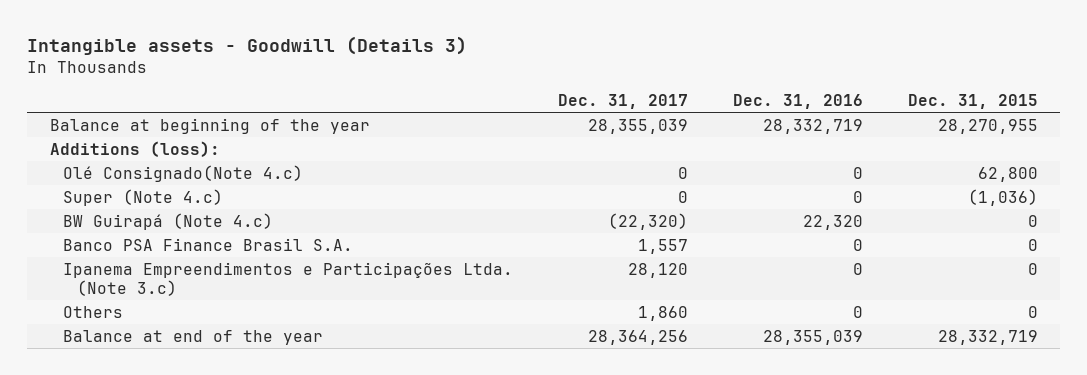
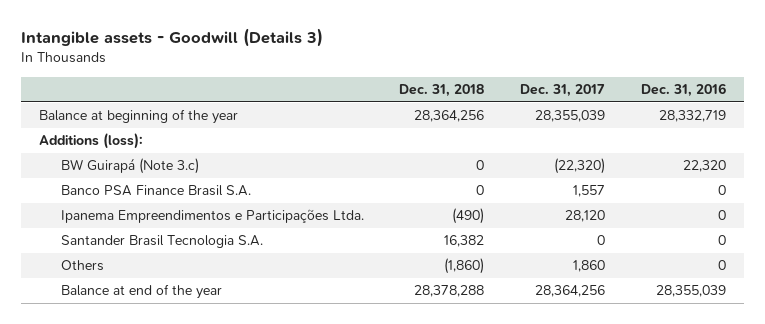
- | Dec. 31, 2017 | Dec. 31, 2016 | Dec. 31, 2015
+ | Dec. 31, 2018 | Dec. 31, 2017 | Dec. 31, 2016
- Olé Consignado(Note 4.c) | 0 | 0 | 62,800
- Super (Note 4.c) | 0 | 0 | (1,036)
- BW Guirapá (Note 4.c) | (22,320) | 22,320 | 0
+ BW Guirapá (Note 3.c) | 0 | (22,320) | 22,320
- Ipanema Empreendimentos e Participações Ltda. (Note 3.c) | 28,120 | 0 | 0
+ Ipanema Empreendimentos e Participações Ltda. | (490) | 28,120 | 0
+ Santander Brasil Tecnologia S.A. | 16,382 | 0 | 0

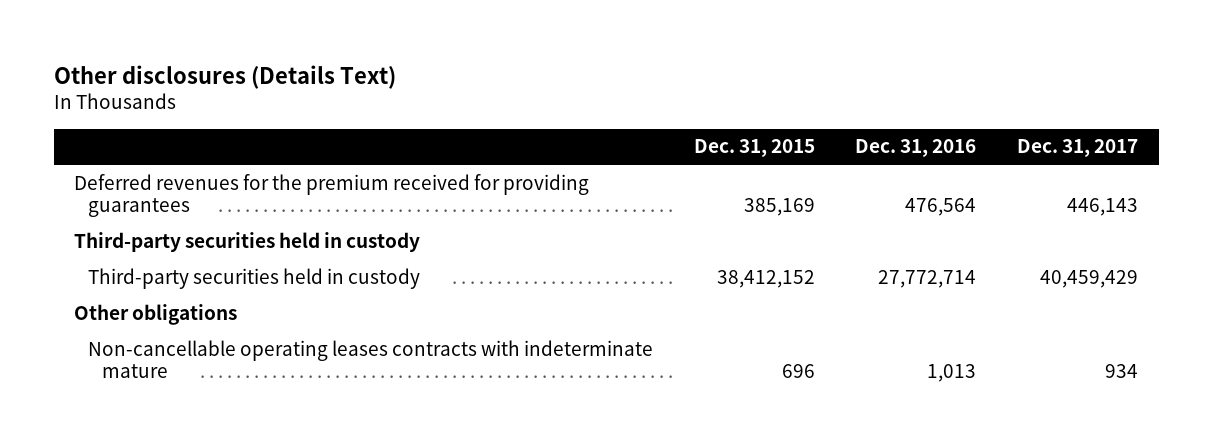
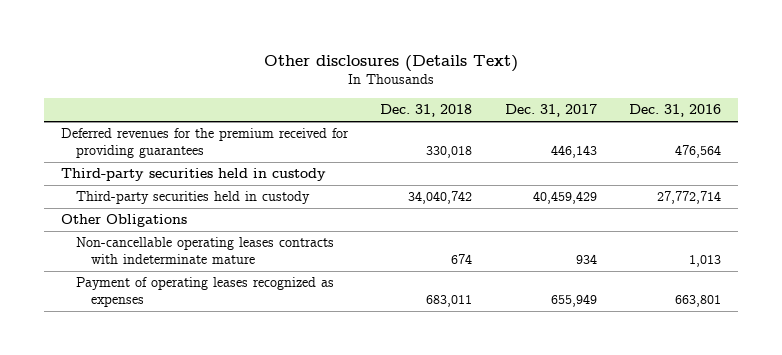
- | Dec. 31, 2015 | Dec. 31, 2016 | Dec. 31, 2017
+ | Dec. 31, 2018 | Dec. 31, 2017 | Dec. 31, 2016
- Other obligations
+ Other Obligations
+ Payment of operating leases recognized as expenses | 683,011 | 655,949 | 663,801

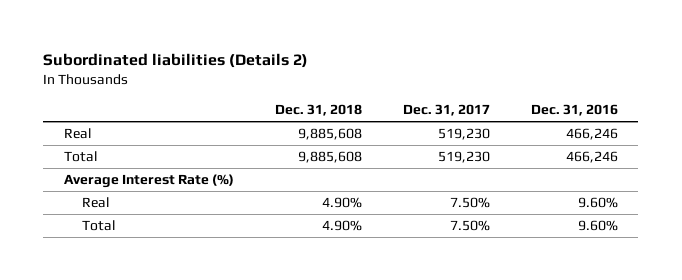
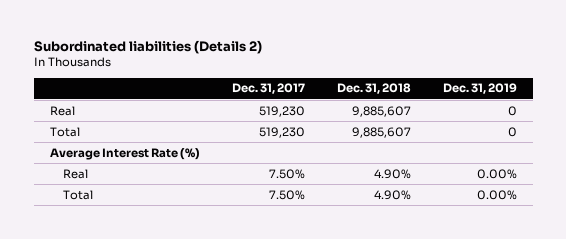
- | Dec. 31, 2018 | Dec. 31, 2017 | Dec. 31, 2016
+ | Dec. 31, 2017 | Dec. 31, 2018 | Dec. 31, 2019
- Real | 9,885,608 | 519,230 | 466,246
- Total | 9,885,608 | 519,230 | 466,246
+ Real | 519,230 | 9,885,607 | 0
+ Total | 519,230 | 9,885,607 | 0

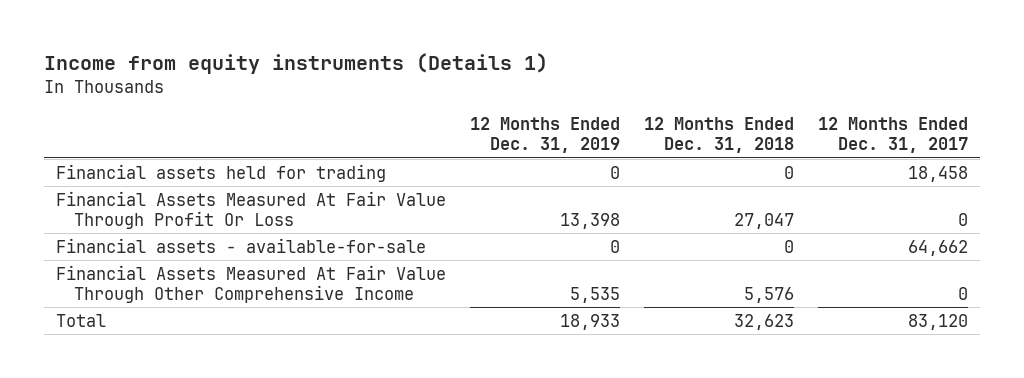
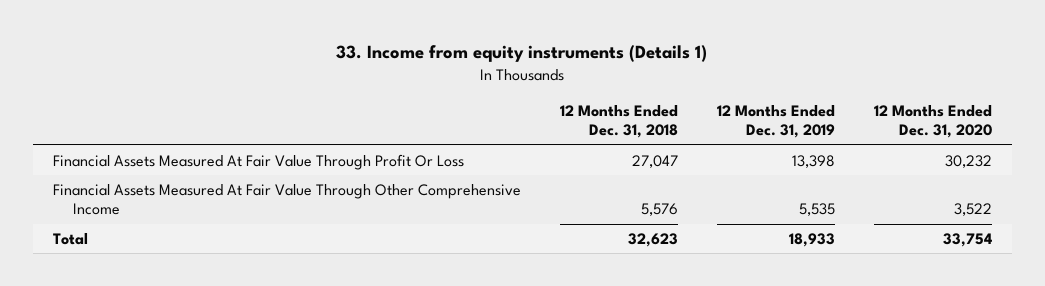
- Income from equity instruments (Details 1)
+ 33. Income from equity instruments (Details 1)
- | 12 Months Ended Dec. 31, 2019 | 12 Months Ended Dec. 31, 2018 | 12 Months Ended Dec. 31, 2017
+ | 12 Months Ended Dec. 31, 2018 | 12 Months Ended Dec. 31, 2019 | 12 Months Ended Dec. 31, 2020
- Financial assets held for trading | 0 | 0 | 18,458
- Financial assets - available-for-sale | 0 | 0 | 64,662

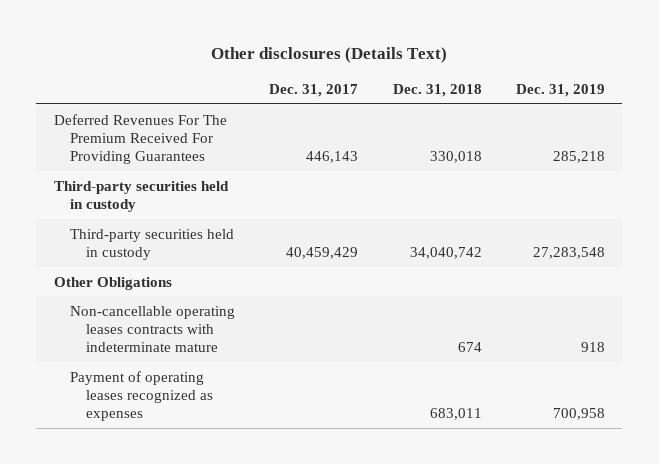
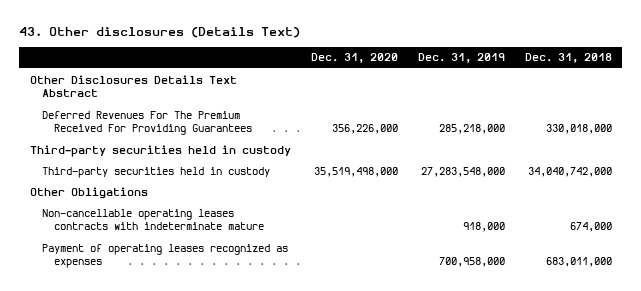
- Other disclosures (Details Text)
+ 43. Other disclosures (Details Text)
- | Dec. 31, 2017 | Dec. 31, 2018 | Dec. 31, 2019
+ | Dec. 31, 2020 | Dec. 31, 2019 | Dec. 31, 2018
- Deferred Revenues For The Premium Received For Providing Guarantees | 446,143 | 330,018 | 285,218
+ Other Disclosures Details Text Abstract
+ Deferred Revenues For The Premium Received For Providing Guarantees | 356,226,000 | 285,218,000 | 330,018,000
- Third-party securities held in custody | 40,459,429 | 34,040,742 | 27,283,548
+ Third-party securities held in custody | 35,519,498,000 | 27,283,548,000 | 34,040,742,000
- Non-cancellable operating leases contracts with indeterminate mature | | 674 | 918
- Payment of operating leases recognized as expenses | | 683,011 | 700,958
+ Non-cancellable operating leases contracts with indeterminate mature | | 918,000 | 674,000
+ Payment of operating leases recognized as expenses | | 700,958,000 | 683,011,000

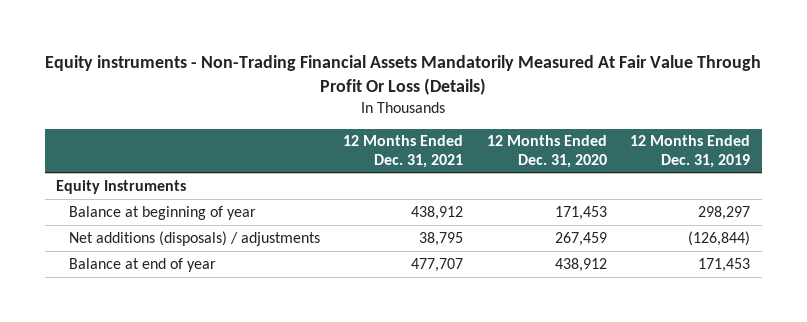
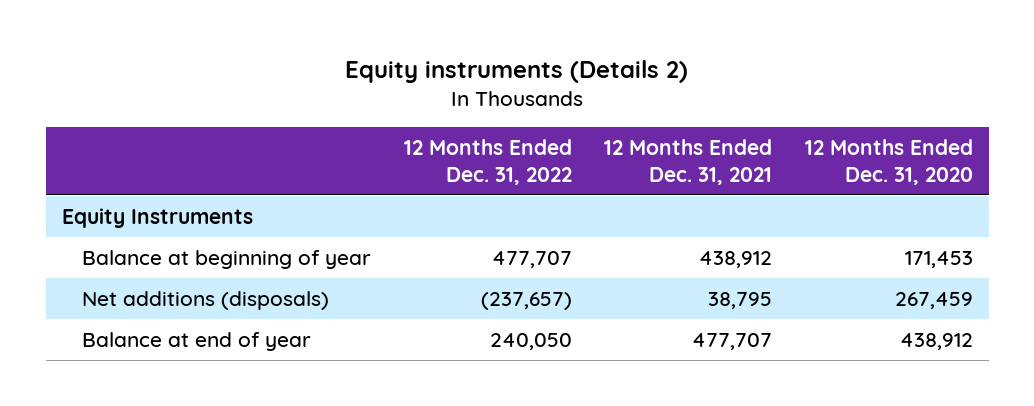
- Equity instruments - Non-Trading Financial Assets Mandatorily Measured At Fair Value Through Profit Or Loss (Details)
+ Equity instruments (Details 2)
- | 12 Months Ended Dec. 31, 2021 | 12 Months Ended Dec. 31, 2020 | 12 Months Ended Dec. 31, 2019
+ | 12 Months Ended Dec. 31, 2022 | 12 Months Ended Dec. 31, 2021 | 12 Months Ended Dec. 31, 2020
- Net additions (disposals) / adjustments | 38,795 | 267,459 | (126,844)
+ Net additions (disposals) | (237,657) | 38,795 | 267,459

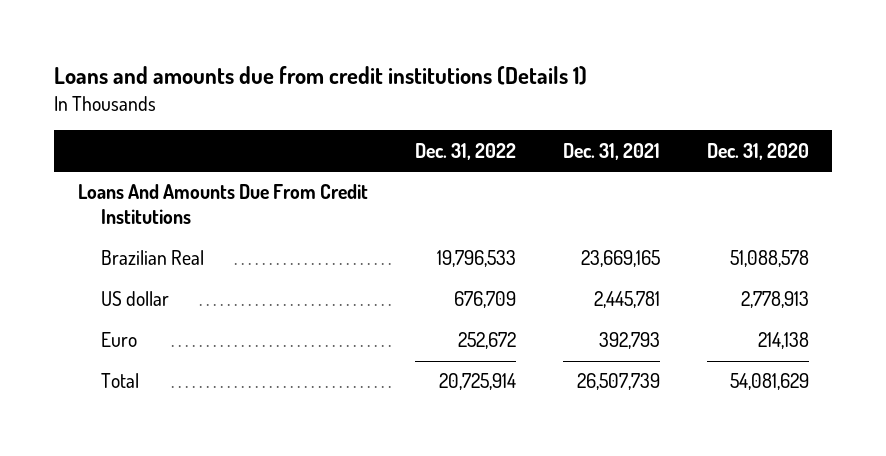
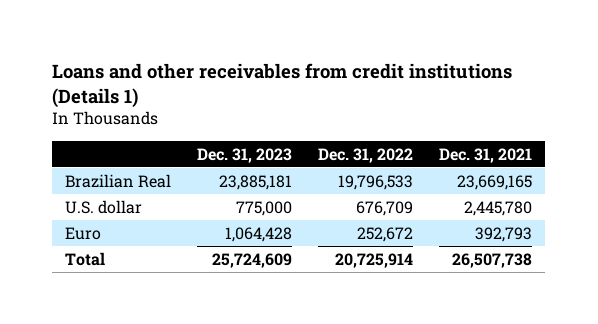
- Loans and amounts due from credit institutions (Details 1)
+ Loans and other receivables from credit institutions (Details 1)
- | Dec. 31, 2022 | Dec. 31, 2021 | Dec. 31, 2020
+ | Dec. 31, 2023 | Dec. 31, 2022 | Dec. 31, 2021
- Loans And Amounts Due From Credit Institutions
- US dollar | 676,709 | 2,445,781 | 2,778,913
+ U.S. dollar | 775,000 | 676,709 | 2,445,780
- Total | 20,725,914 | 26,507,739 | 54,081,629
+ Total | 25,724,609 | 20,725,914 | 26,507,738

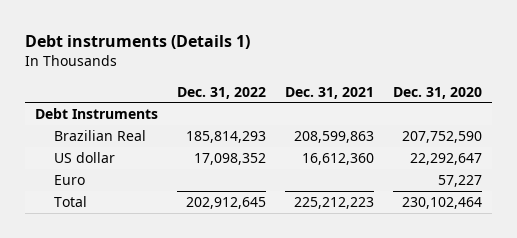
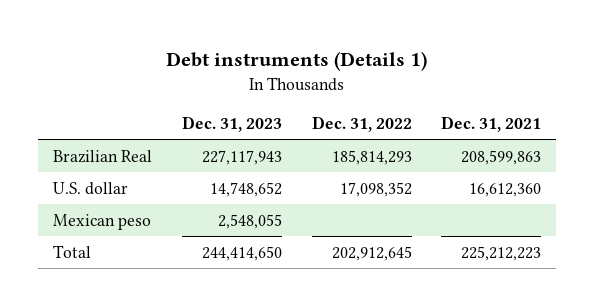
- | Dec. 31, 2022 | Dec. 31, 2021 | Dec. 31, 2020
+ | Dec. 31, 2023 | Dec. 31, 2022 | Dec. 31, 2021
- Debt Instruments
- US dollar | 17,098,352 | 16,612,360 | 22,292,647
- Euro | | | 57,227
+ U.S. dollar | 14,748,652 | 17,098,352 | 16,612,360
+ Mexican peso | 2,548,055 | |

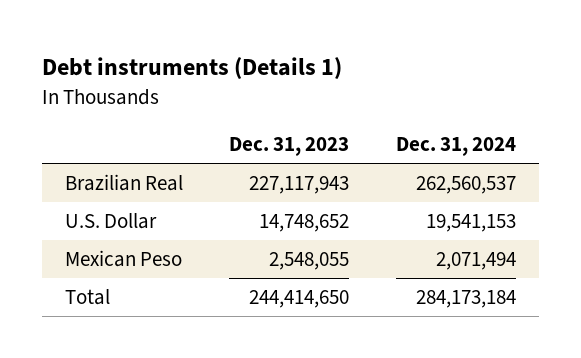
- | Dec. 31, 2023 | Dec. 31, 2022 | Dec. 31, 2021
+ | Dec. 31, 2023 | Dec. 31, 2024
- U.S. dollar | 14,748,652 | 17,098,352 | 16,612,360
- Mexican peso | 2,548,055 | |
+ U.S. Dollar | 14,748,652 | 19,541,153
+ Mexican Peso | 2,548,055 | 2,071,494

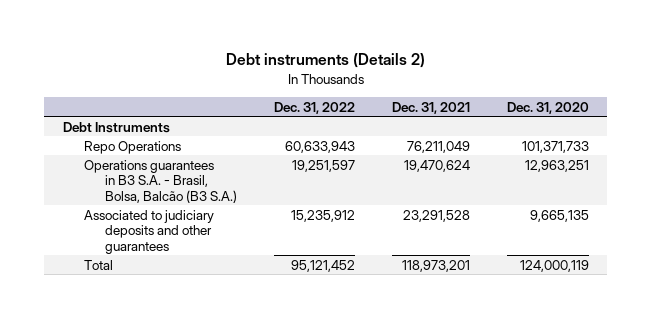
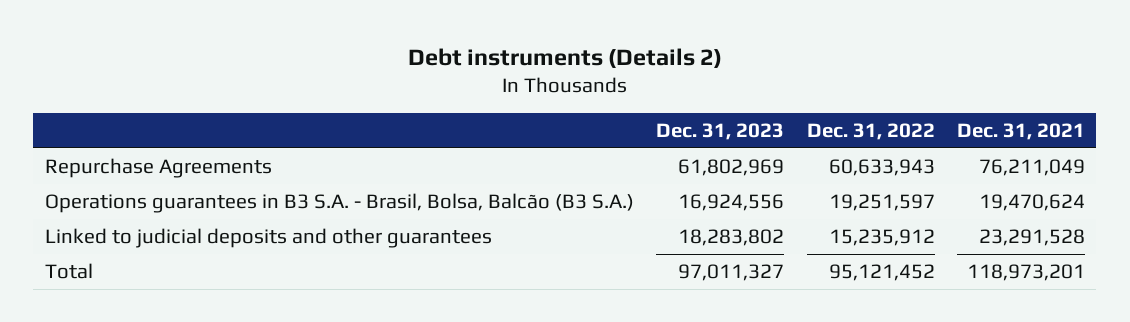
- | Dec. 31, 2022 | Dec. 31, 2021 | Dec. 31, 2020
+ | Dec. 31, 2023 | Dec. 31, 2022 | Dec. 31, 2021
- Debt Instruments
- Repo Operations | 60,633,943 | 76,211,049 | 101,371,733
+ Repurchase Agreements | 61,802,969 | 60,633,943 | 76,211,049
- Associated to judiciary deposits and other guarantees | 15,235,912 | 23,291,528 | 9,665,135
+ Linked to judicial deposits and other guarantees | 18,283,802 | 15,235,912 | 23,291,528

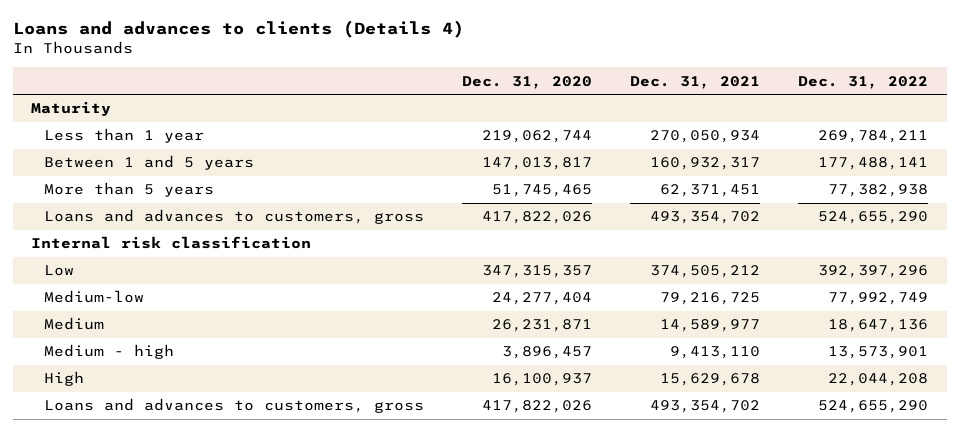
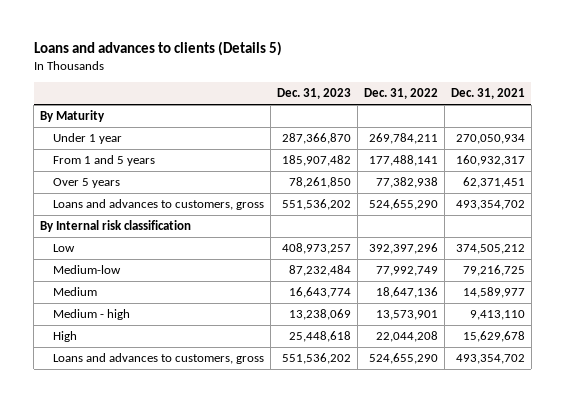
- Loans and advances to clients (Details 4)
+ Loans and advances to clients (Details 5)
- | Dec. 31, 2020 | Dec. 31, 2021 | Dec. 31, 2022
+ | Dec. 31, 2023 | Dec. 31, 2022 | Dec. 31, 2021
- Maturity
- Less than 1 year | 219,062,744 | 270,050,934 | 269,784,211
- Between 1 and 5 years | 147,013,817 | 160,932,317 | 177,488,141
- More than 5 years | 51,745,465 | 62,371,451 | 77,382,938
+ By Maturity
+ Under 1 year | 287,366,870 | 269,784,211 | 270,050,934
+ From 1 and 5 years | 185,907,482 | 177,488,141 | 160,932,317
+ Over 5 years | 78,261,850 | 77,382,938 | 62,371,451
- Internal risk classification
+ By Internal risk classification

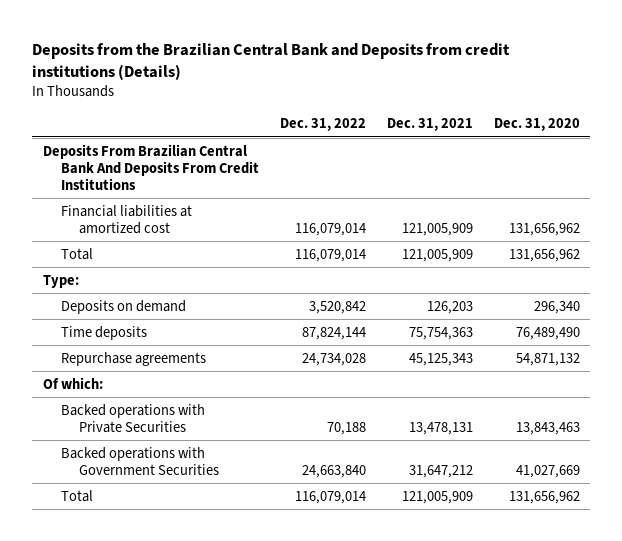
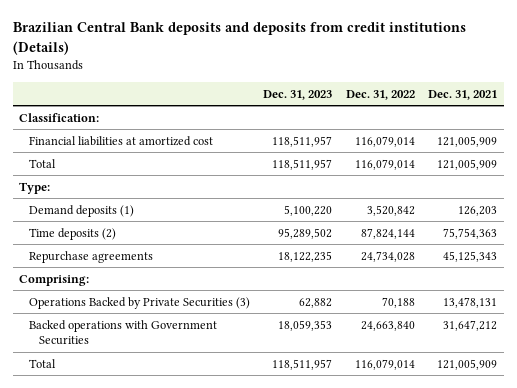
- Deposits from the Brazilian Central Bank and Deposits from credit institutions (Details)
+ Brazilian Central Bank deposits and deposits from credit institutions (Details)
- | Dec. 31, 2022 | Dec. 31, 2021 | Dec. 31, 2020
+ | Dec. 31, 2023 | Dec. 31, 2022 | Dec. 31, 2021
- Deposits From Brazilian Central Bank And Deposits From Credit Institutions
+ Classification:
- Deposits on demand | 3,520,842 | 126,203 | 296,340
- Time deposits | 87,824,144 | 75,754,363 | 76,489,490
+ Demand deposits (1) | 5,100,220 | 3,520,842 | 126,203
+ Time deposits (2) | 95,289,502 | 87,824,144 | 75,754,363
- Of which:
- Backed operations with Private Securities | 70,188 | 13,478,131 | 13,843,463
+ Comprising:
+ Operations Backed by Private Securities (3) | 62,882 | 70,188 | 13,478,131

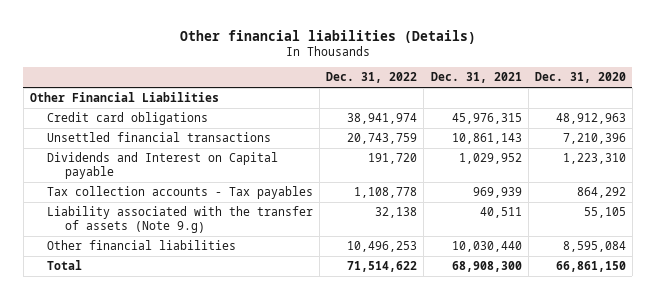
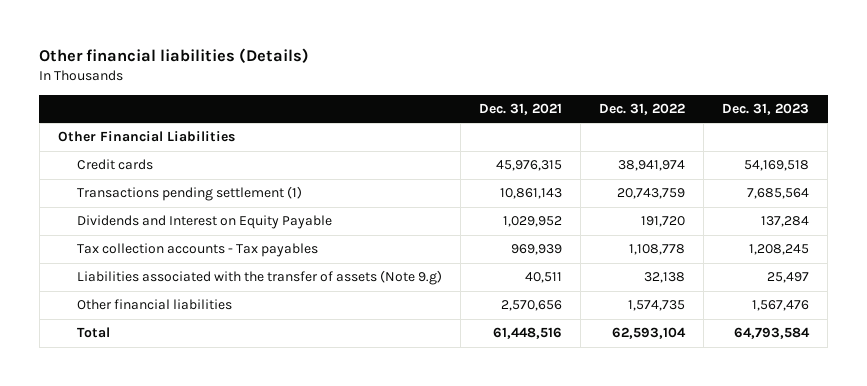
- | Dec. 31, 2022 | Dec. 31, 2021 | Dec. 31, 2020
+ | Dec. 31, 2021 | Dec. 31, 2022 | Dec. 31, 2023
- Credit card obligations | 38,941,974 | 45,976,315 | 48,912,963
- Unsettled financial transactions | 20,743,759 | 10,861,143 | 7,210,396
- Dividends and Interest on Capital payable | 191,720 | 1,029,952 | 1,223,310
+ Credit cards | 45,976,315 | 38,941,974 | 54,169,518
+ Transactions pending settlement (1) | 10,861,143 | 20,743,759 | 7,685,564
+ Dividends and Interest on Equity Payable | 1,029,952 | 191,720 | 137,284
- Liability associated with the transfer of assets (Note 9.g) | 32,138 | 40,511 | 55,105
- Other financial liabilities | 10,496,253 | 10,030,440 | 8,595,084
- Total | 71,514,622 | 68,908,300 | 66,861,150
+ Liabilities associated with the transfer of assets (Note 9.g) | 40,511 | 32,138 | 25,497
+ Other financial liabilities | 2,570,656 | 1,574,735 | 1,567,476
+ Total | 61,448,516 | 62,593,104 | 64,793,584

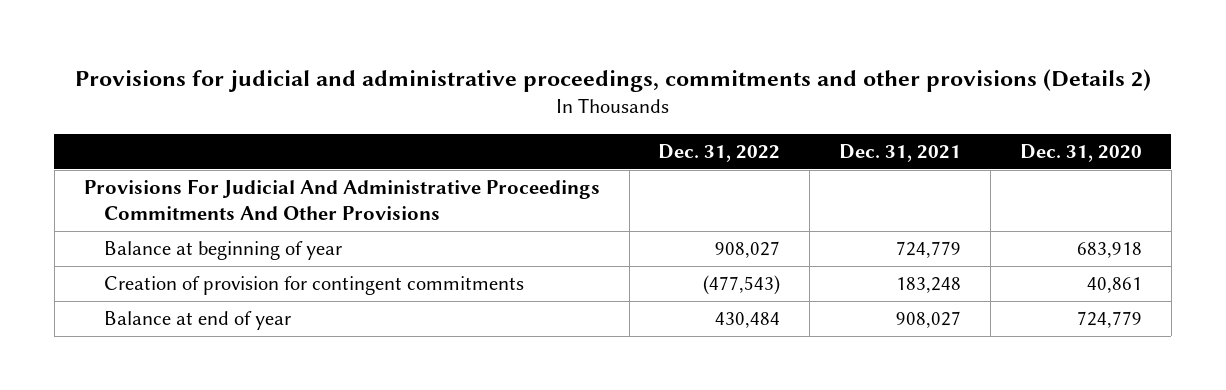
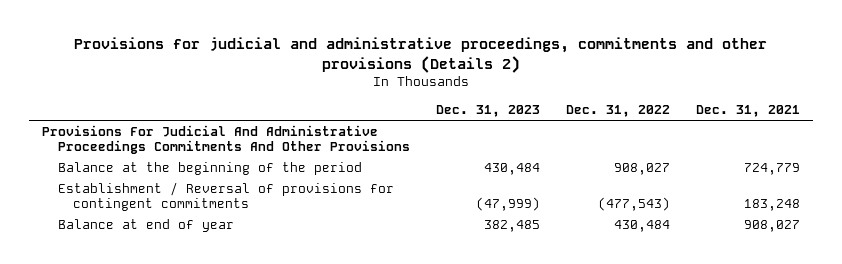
- | Dec. 31, 2022 | Dec. 31, 2021 | Dec. 31, 2020
+ | Dec. 31, 2023 | Dec. 31, 2022 | Dec. 31, 2021
- Balance at beginning of year | 908,027 | 724,779 | 683,918
- Creation of provision for contingent commitments | (477,543) | 183,248 | 40,861
+ Balance at the beginning of the period | 430,484 | 908,027 | 724,779
+ Establishment / Reversal of provisions for contingent commitments | (47,999) | (477,543) | 183,248

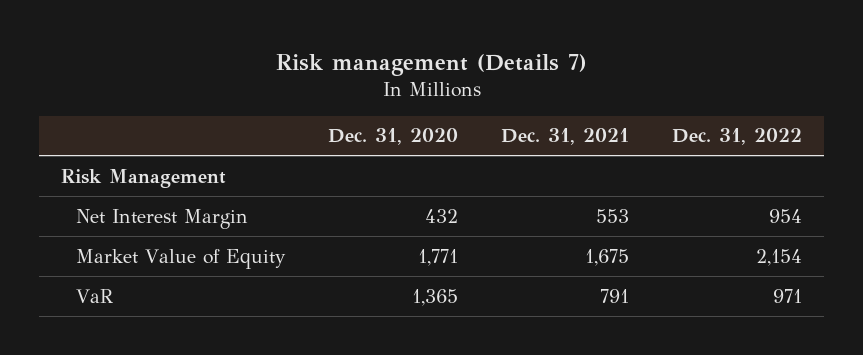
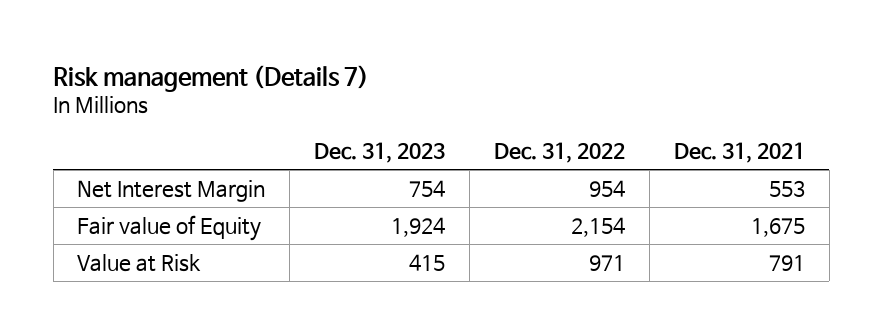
- | Dec. 31, 2020 | Dec. 31, 2021 | Dec. 31, 2022
+ | Dec. 31, 2023 | Dec. 31, 2022 | Dec. 31, 2021
- Risk Management
- Market Value of Equity | 1,771 | 1,675 | 2,154
- VaR | 1,365 | 791 | 971
+ Fair value of Equity | 1,924 | 2,154 | 1,675
+ Value at Risk | 415 | 971 | 791

